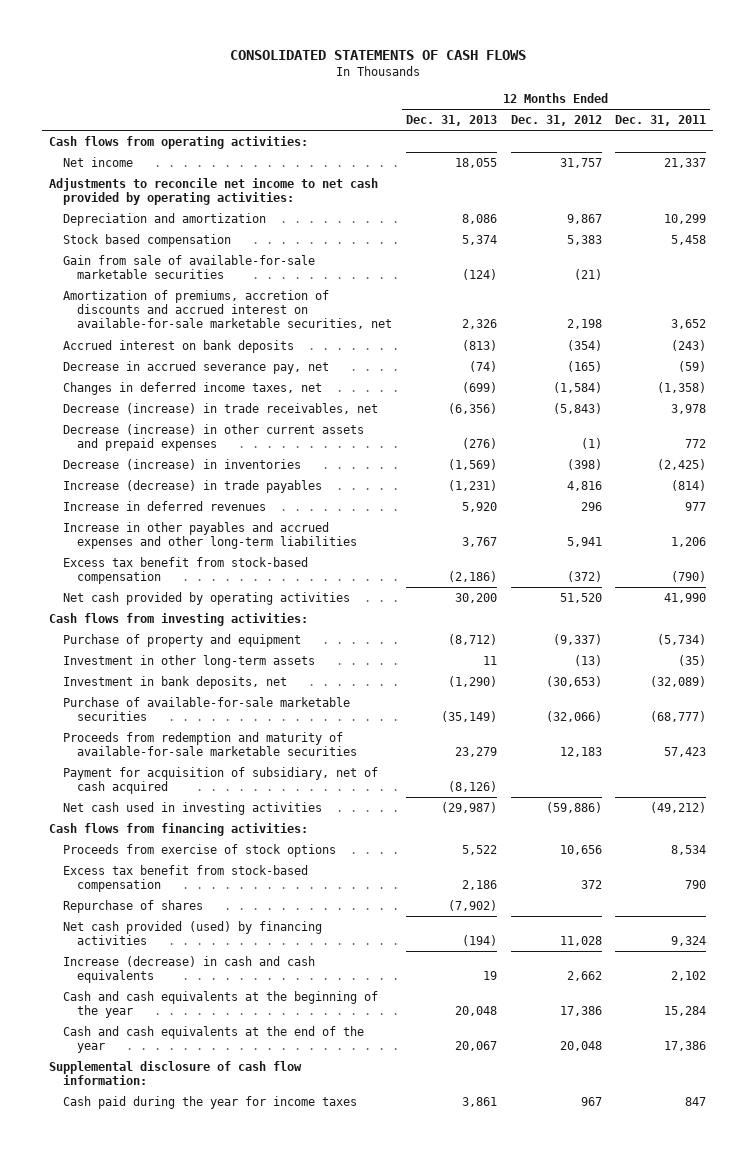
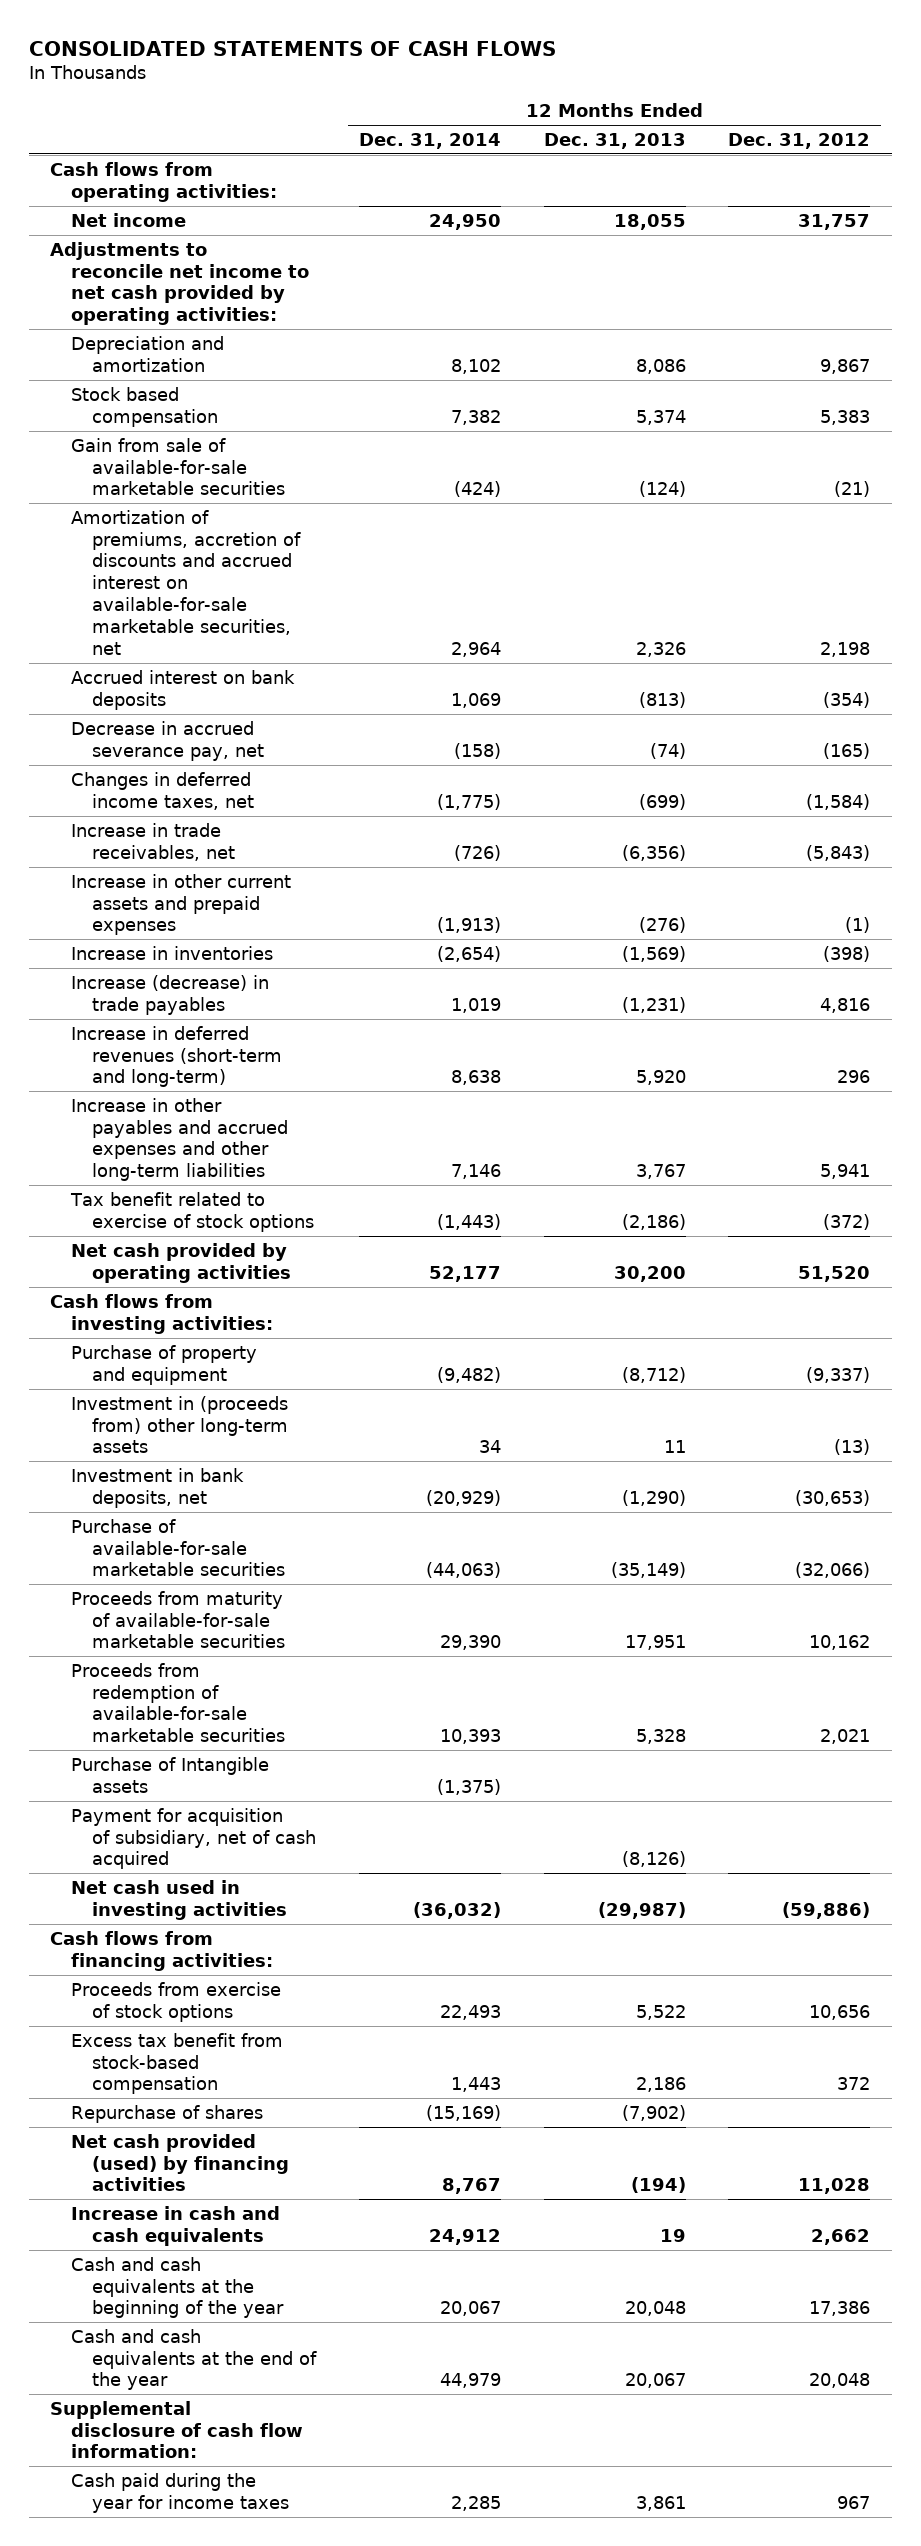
- | 12 Months Ended Dec. 31, 2013 | 12 Months Ended Dec. 31, 2012 | 12 Months Ended Dec. 31, 2011
+ | 12 Months Ended Dec. 31, 2014 | 12 Months Ended Dec. 31, 2013 | 12 Months Ended Dec. 31, 2012
- Decrease (increase) in trade receivables, net | (6,356) | (5,843) | 3,978
- Decrease (increase) in other current assets and prepaid expenses | (276) | (1) | 772
- Decrease (increase) in inventories | (1,569) | (398) | (2,425)
+ Increase in trade receivables, net | (726) | (6,356) | (5,843)
+ Increase in other current assets and prepaid expenses | (1,913) | (276) | (1)
+ Increase in inventories | (2,654) | (1,569) | (398)
- Increase in deferred revenues | 5,920 | 296 | 977
+ Increase in deferred revenues (short-term and long-term) | 8,638 | 5,920 | 296
- Excess tax benefit from stock-based compensation | (2,186) | (372) | (790)
+ Tax benefit related to exercise of stock options | (1,443) | (2,186) | (372)
- Investment in other long-term assets | 11 | (13) | (35)
+ Investment in (proceeds from) other long-term assets | 34 | 11 | (13)
- Proceeds from redemption and maturity of available-for-sale marketable securities | 23,279 | 12,183 | 57,423
+ Proceeds from maturity of available-for-sale marketable securities | 29,390 | 17,951 | 10,162
+ Proceeds from redemption of available-for-sale marketable securities | 10,393 | 5,328 | 2,021
+ Purchase of Intangible assets | (1,375) | |
- Increase (decrease) in cash and cash equivalents | 19 | 2,662 | 2,102
+ Increase in cash and cash equivalents | 24,912 | 19 | 2,662

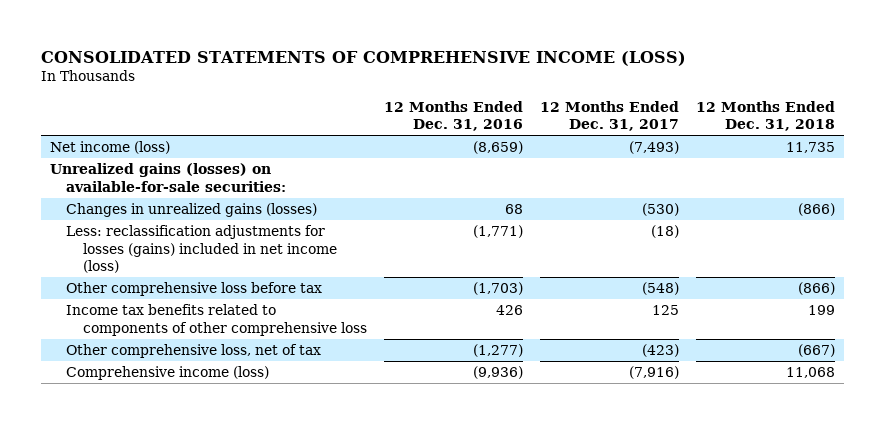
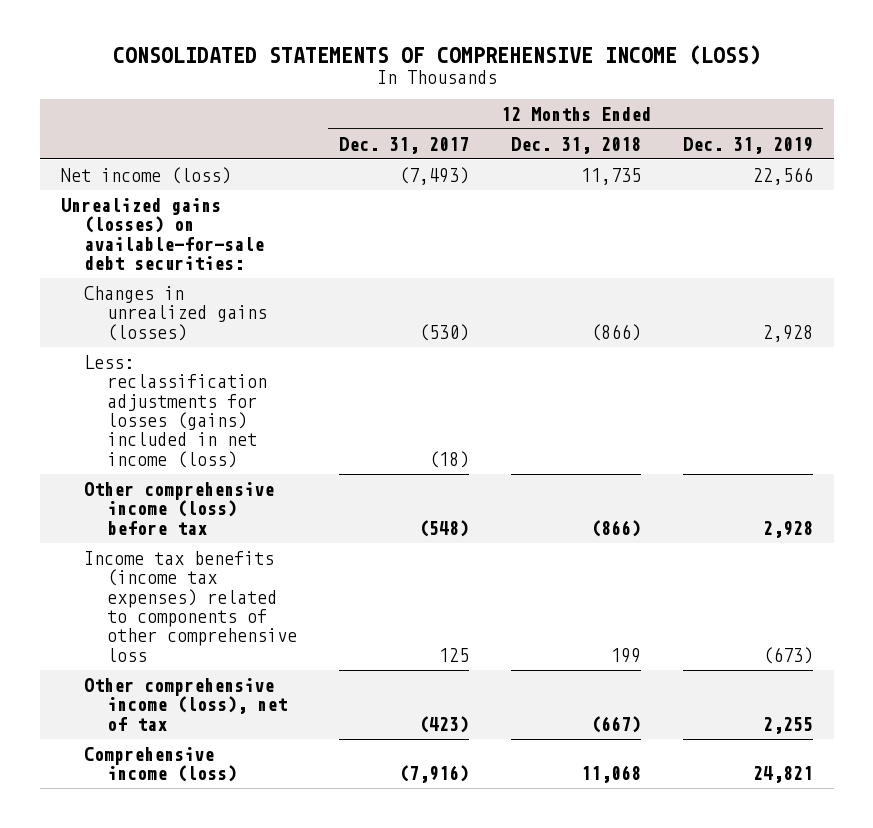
- | 12 Months Ended Dec. 31, 2016 | 12 Months Ended Dec. 31, 2017 | 12 Months Ended Dec. 31, 2018
+ | 12 Months Ended Dec. 31, 2017 | 12 Months Ended Dec. 31, 2018 | 12 Months Ended Dec. 31, 2019
- Unrealized gains (losses) on available-for-sale securities:
+ Unrealized gains (losses) on available-for-sale debt securities:
- Other comprehensive loss before tax | (1,703) | (548) | (866)
- Income tax benefits related to components of other comprehensive loss | 426 | 125 | 199
- Other comprehensive loss, net of tax | (1,277) | (423) | (667)
+ Other comprehensive income (loss) before tax | (548) | (866) | 2,928
+ Income tax benefits (income tax expenses) related to components of other comprehensive loss | 125 | 199 | (673)
+ Other comprehensive income (loss), net of tax | (423) | (667) | 2,255

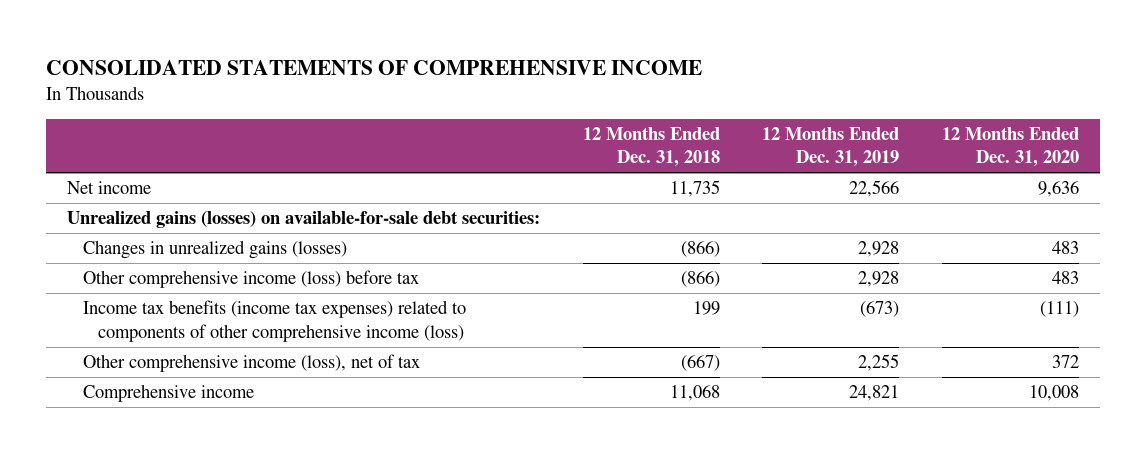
- CONSOLIDATED STATEMENTS OF COMPREHENSIVE INCOME (LOSS)
+ CONSOLIDATED STATEMENTS OF COMPREHENSIVE INCOME
- | 12 Months Ended Dec. 31, 2017 | 12 Months Ended Dec. 31, 2018 | 12 Months Ended Dec. 31, 2019
+ | 12 Months Ended Dec. 31, 2018 | 12 Months Ended Dec. 31, 2019 | 12 Months Ended Dec. 31, 2020
- Net income (loss) | (7,493) | 11,735 | 22,566
+ Net income | 11,735 | 22,566 | 9,636
- Less: reclassification adjustments for losses (gains) included in net income (loss) | (18) | |
- Income tax benefits (income tax expenses) related to components of other comprehensive loss | 125 | 199 | (673)
+ Income tax benefits (income tax expenses) related to components of other comprehensive income (loss) | 199 | (673) | (111)
- Comprehensive income (loss) | (7,916) | 11,068 | 24,821
+ Comprehensive income | 11,068 | 24,821 | 10,008

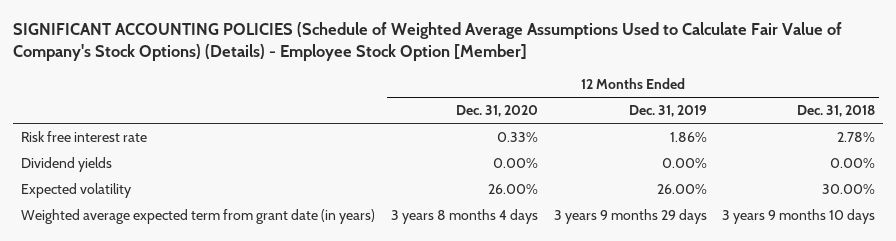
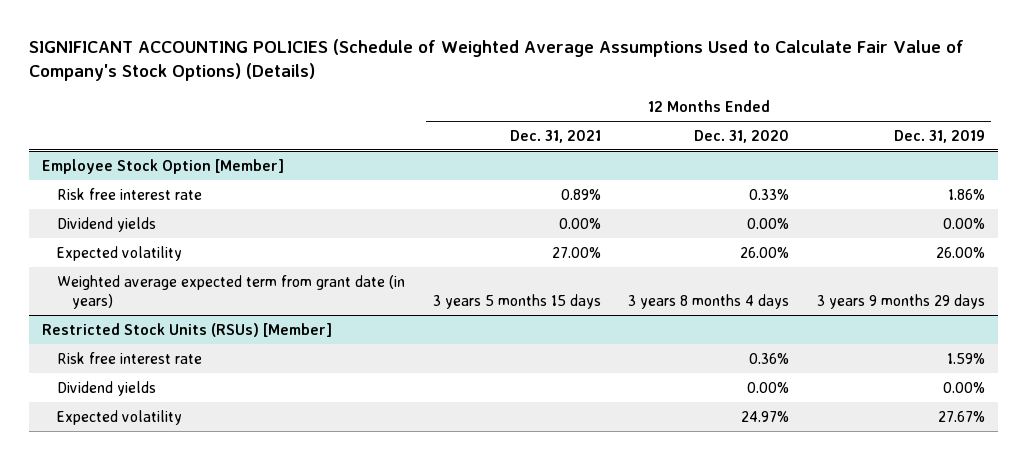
- SIGNIFICANT ACCOUNTING POLICIES (Schedule of Weighted Average Assumptions Used to Calculate Fair Value of Company's Stock Options) (Details) - Employee Stock Option [Member]
+ SIGNIFICANT ACCOUNTING POLICIES (Schedule of Weighted Average Assumptions Used to Calculate Fair Value of Company's Stock Options) (Details)
- | 12 Months Ended Dec. 31, 2020 | 12 Months Ended Dec. 31, 2019 | 12 Months Ended Dec. 31, 2018
+ | 12 Months Ended Dec. 31, 2021 | 12 Months Ended Dec. 31, 2020 | 12 Months Ended Dec. 31, 2019
+ Employee Stock Option [Member]
+ Restricted Stock Units (RSUs) [Member]
+ Risk free interest rate | | 0.36% | 1.59%
+ Dividend yields | | 0.00% | 0.00%
+ Expected volatility | | 24.97% | 27.67%

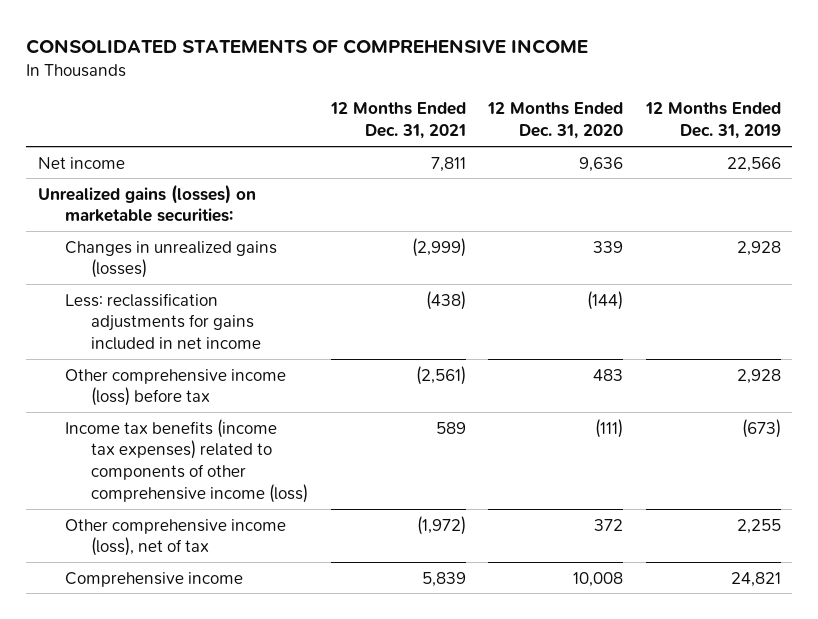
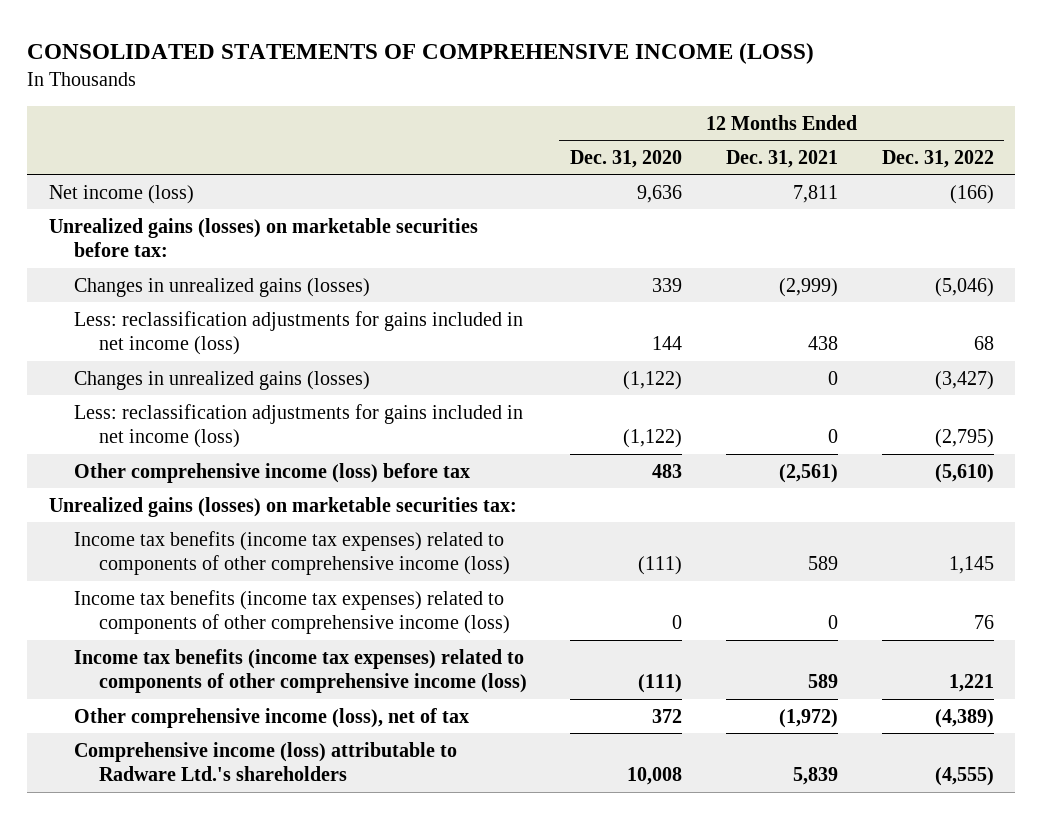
- CONSOLIDATED STATEMENTS OF COMPREHENSIVE INCOME
+ CONSOLIDATED STATEMENTS OF COMPREHENSIVE INCOME (LOSS)
- | 12 Months Ended Dec. 31, 2021 | 12 Months Ended Dec. 31, 2020 | 12 Months Ended Dec. 31, 2019
+ | 12 Months Ended Dec. 31, 2020 | 12 Months Ended Dec. 31, 2021 | 12 Months Ended Dec. 31, 2022
- Net income | 7,811 | 9,636 | 22,566
- Unrealized gains (losses) on marketable securities:
+ Net income (loss) | 9,636 | 7,811 | (166)
+ Unrealized gains (losses) on marketable securities before tax:
- Less: reclassification adjustments for gains included in net income | (438) | (144) |
+ Less: reclassification adjustments for gains included in net income (loss) | 144 | 438 | 68
+ Changes in unrealized gains (losses) | (1,122) | 0 | (3,427)
+ Less: reclassification adjustments for gains included in net income (loss) | (1,122) | 0 | (2,795)
+ Unrealized gains (losses) on marketable securities tax:
+ Income tax benefits (income tax expenses) related to components of other comprehensive income (loss) | 0 | 0 | 76
+ Income tax benefits (income tax expenses) related to components of other comprehensive income (loss) | (111) | 589 | 1,221
- Comprehensive income | 5,839 | 10,008 | 24,821
+ Comprehensive income (loss) attributable to Radware Ltd.'s shareholders | 10,008 | 5,839 | (4,555)

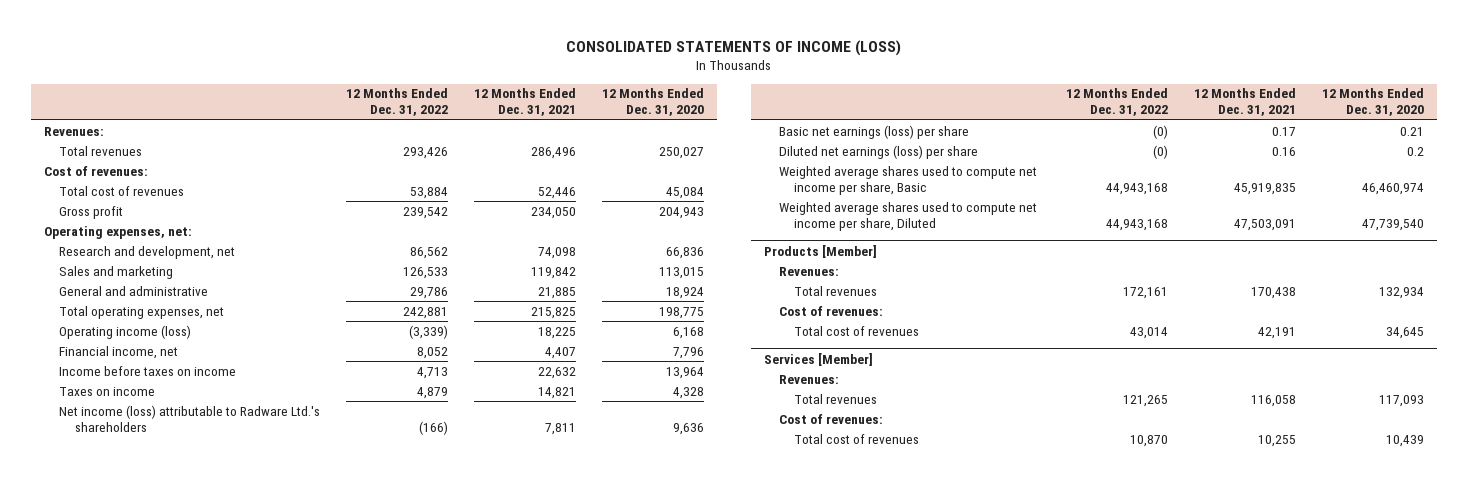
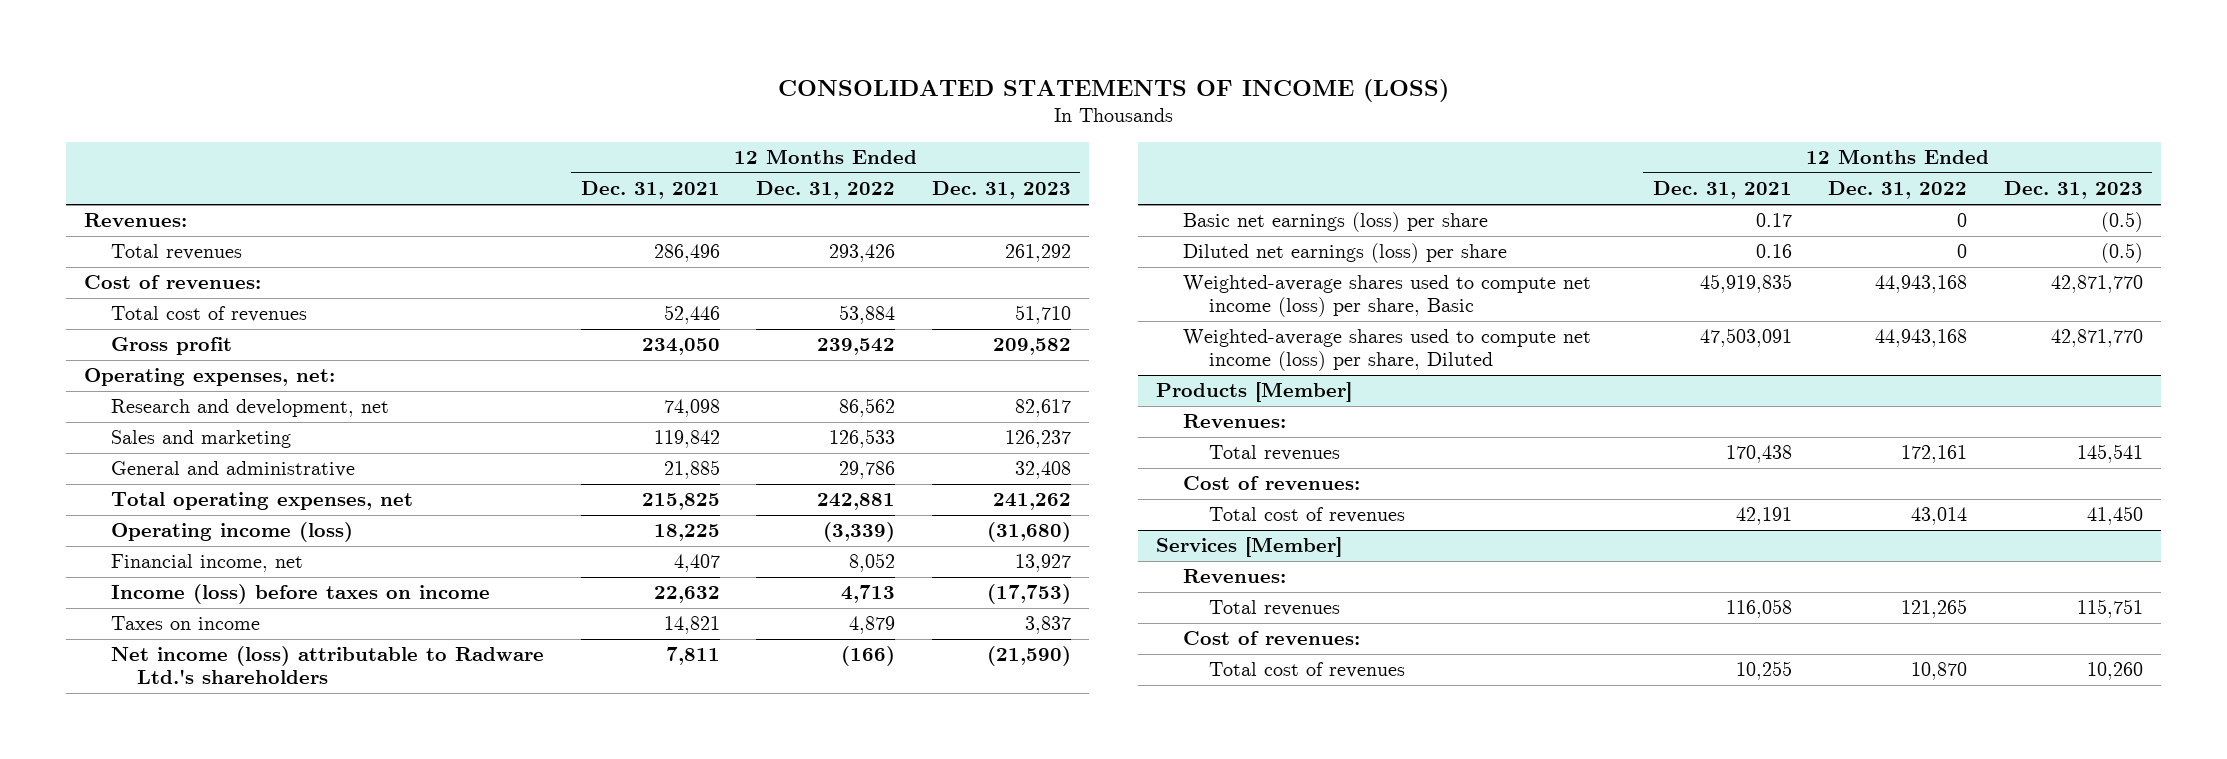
- | 12 Months Ended Dec. 31, 2022 | 12 Months Ended Dec. 31, 2021 | 12 Months Ended Dec. 31, 2020
+ | 12 Months Ended Dec. 31, 2021 | 12 Months Ended Dec. 31, 2022 | 12 Months Ended Dec. 31, 2023
- Income before taxes on income | 4,713 | 22,632 | 13,964
+ Income (loss) before taxes on income | 22,632 | 4,713 | (17,753)
- Basic net earnings (loss) per share | (0) | 0.17 | 0.21
- Diluted net earnings (loss) per share | (0) | 0.16 | 0.2
- Weighted average shares used to compute net income per share, Basic | 44,943,168 | 45,919,835 | 46,460,974
- Weighted average shares used to compute net income per share, Diluted | 44,943,168 | 47,503,091 | 47,739,540
+ Basic net earnings (loss) per share | 0.17 | 0 | (0.5)
+ Diluted net earnings (loss) per share | 0.16 | 0 | (0.5)
+ Weighted-average shares used to compute net income (loss) per share, Basic | 45,919,835 | 44,943,168 | 42,871,770
+ Weighted-average shares used to compute net income (loss) per share, Diluted | 47,503,091 | 44,943,168 | 42,871,770

